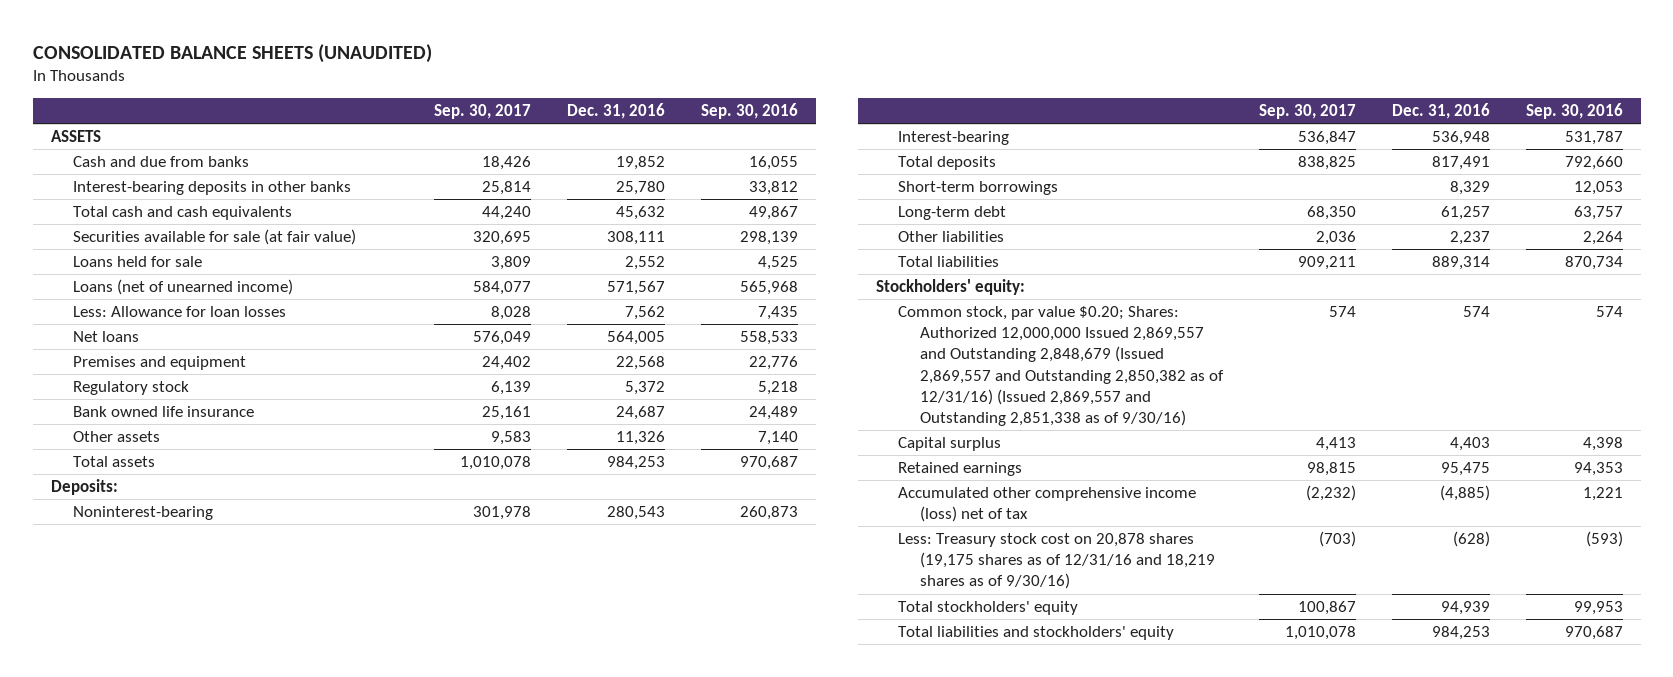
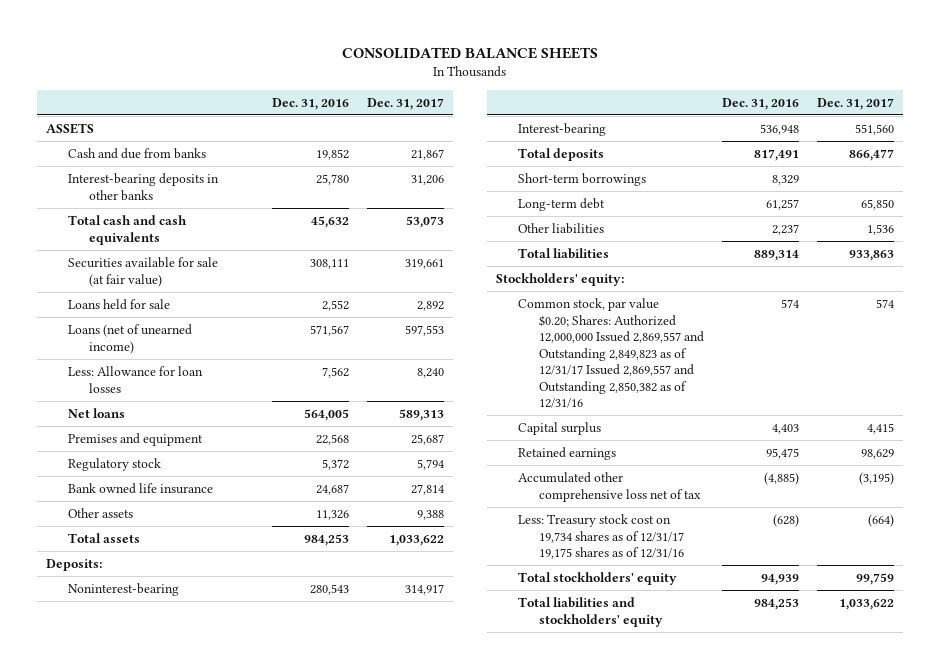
- CONSOLIDATED BALANCE SHEETS (UNAUDITED)
+ CONSOLIDATED BALANCE SHEETS
- | Sep. 30, 2017 | Dec. 31, 2016 | Sep. 30, 2016
+ | Dec. 31, 2016 | Dec. 31, 2017
- Common stock, par value $0.20; Shares: Authorized 12,000,000 Issued 2,869,557 and Outstanding 2,848,679 (Issued 2,869,557 and Outstanding 2,850,382 as of 12/31/16) (Issued 2,869,557 and Outstanding 2,851,338 as of 9/30/16) | 574 | 574 | 574
+ Common stock, par value $0.20; Shares: Authorized 12,000,000 Issued 2,869,557 and Outstanding 2,849,823 as of 12/31/17 Issued 2,869,557 and Outstanding 2,850,382 as of 12/31/16 | 574 | 574
- Accumulated other comprehensive income (loss) net of tax | (2,232) | (4,885) | 1,221
- Less: Treasury stock cost on 20,878 shares (19,175 shares as of 12/31/16 and 18,219 shares as of 9/30/16) | (703) | (628) | (593)
+ Accumulated other comprehensive loss net of tax | (4,885) | (3,195)
+ Less: Treasury stock cost on 19,734 shares as of 12/31/17 19,175 shares as of 12/31/16 | (628) | (664)

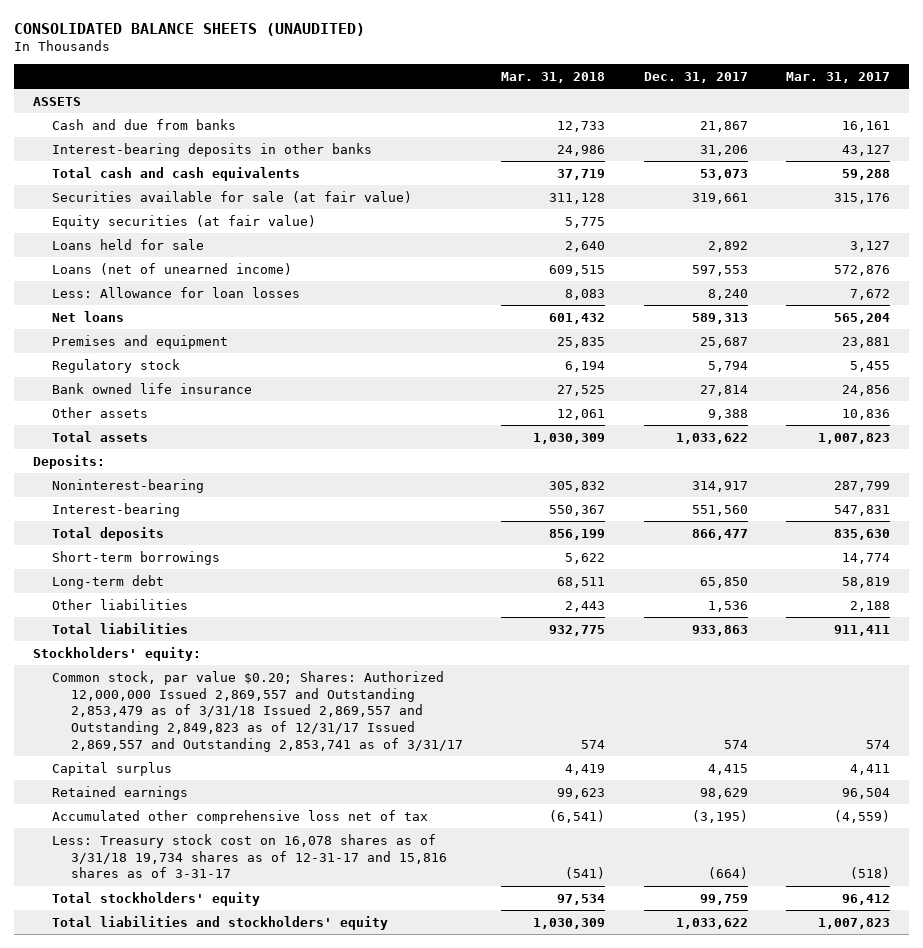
- CONSOLIDATED BALANCE SHEETS
+ CONSOLIDATED BALANCE SHEETS (UNAUDITED)
- | Dec. 31, 2016 | Dec. 31, 2017
+ | Mar. 31, 2018 | Dec. 31, 2017 | Mar. 31, 2017
+ Equity securities (at fair value) | 5,775 | |
- Common stock, par value $0.20; Shares: Authorized 12,000,000 Issued 2,869,557 and Outstanding 2,849,823 as of 12/31/17 Issued 2,869,557 and Outstanding 2,850,382 as of 12/31/16 | 574 | 574
+ Common stock, par value $0.20; Shares: Authorized 12,000,000 Issued 2,869,557 and Outstanding 2,853,479 as of 3/31/18 Issued 2,869,557 and Outstanding 2,849,823 as of 12/31/17 Issued 2,869,557 and Outstanding 2,853,741 as of 3/31/17 | 574 | 574 | 574
- Less: Treasury stock cost on 19,734 shares as of 12/31/17 19,175 shares as of 12/31/16 | (628) | (664)
+ Less: Treasury stock cost on 16,078 shares as of 3/31/18 19,734 shares as of 12-31-17 and 15,816 shares as of 3-31-17 | (541) | (664) | (518)

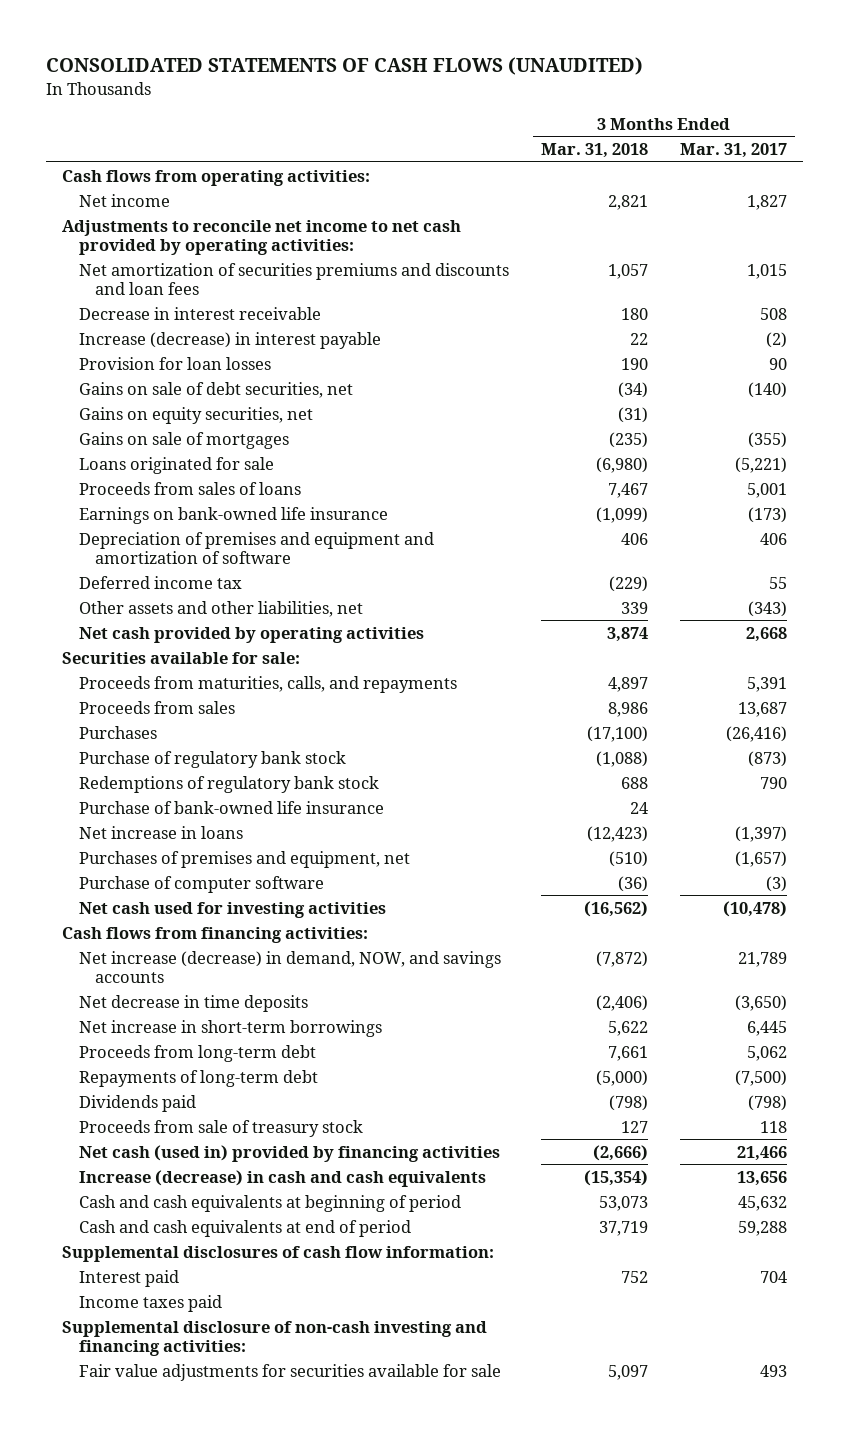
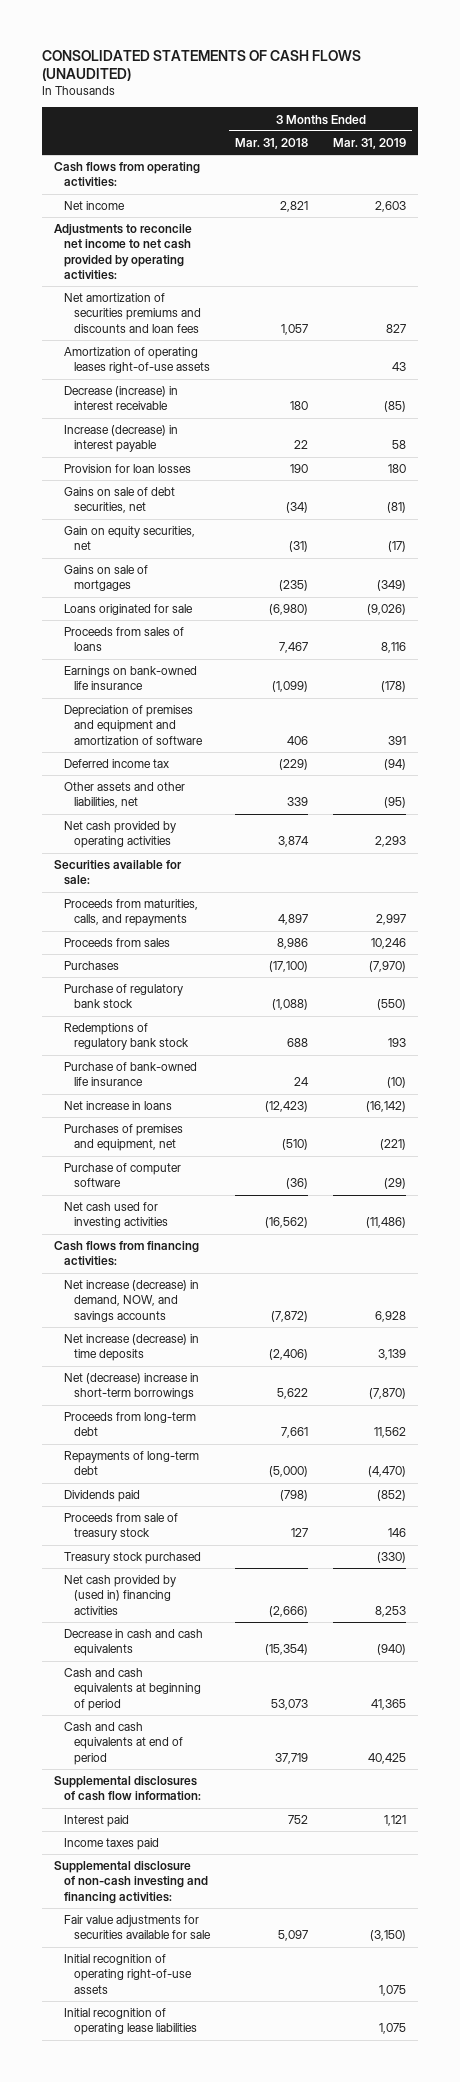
- | 3 Months Ended Mar. 31, 2018 | 3 Months Ended Mar. 31, 2017
+ | 3 Months Ended Mar. 31, 2018 | 3 Months Ended Mar. 31, 2019
- Decrease in interest receivable | 180 | 508
+ Amortization of operating leases right-of-use assets | | 43
+ Decrease (increase) in interest receivable | 180 | (85)
- Gains on equity securities, net | (31) |
+ Gain on equity securities, net | (31) | (17)
- Net decrease in time deposits | (2,406) | (3,650)
- Net increase in short-term borrowings | 5,622 | 6,445
+ Net increase (decrease) in time deposits | (2,406) | 3,139
+ Net (decrease) increase in short-term borrowings | 5,622 | (7,870)
- Net cash (used in) provided by financing activities | (2,666) | 21,466
- Increase (decrease) in cash and cash equivalents | (15,354) | 13,656
+ Treasury stock purchased | | (330)
+ Net cash provided by (used in) financing activities | (2,666) | 8,253
+ Decrease in cash and cash equivalents | (15,354) | (940)
+ Initial recognition of operating right-of-use assets | | 1,075
+ Initial recognition of operating lease liabilities | | 1,075

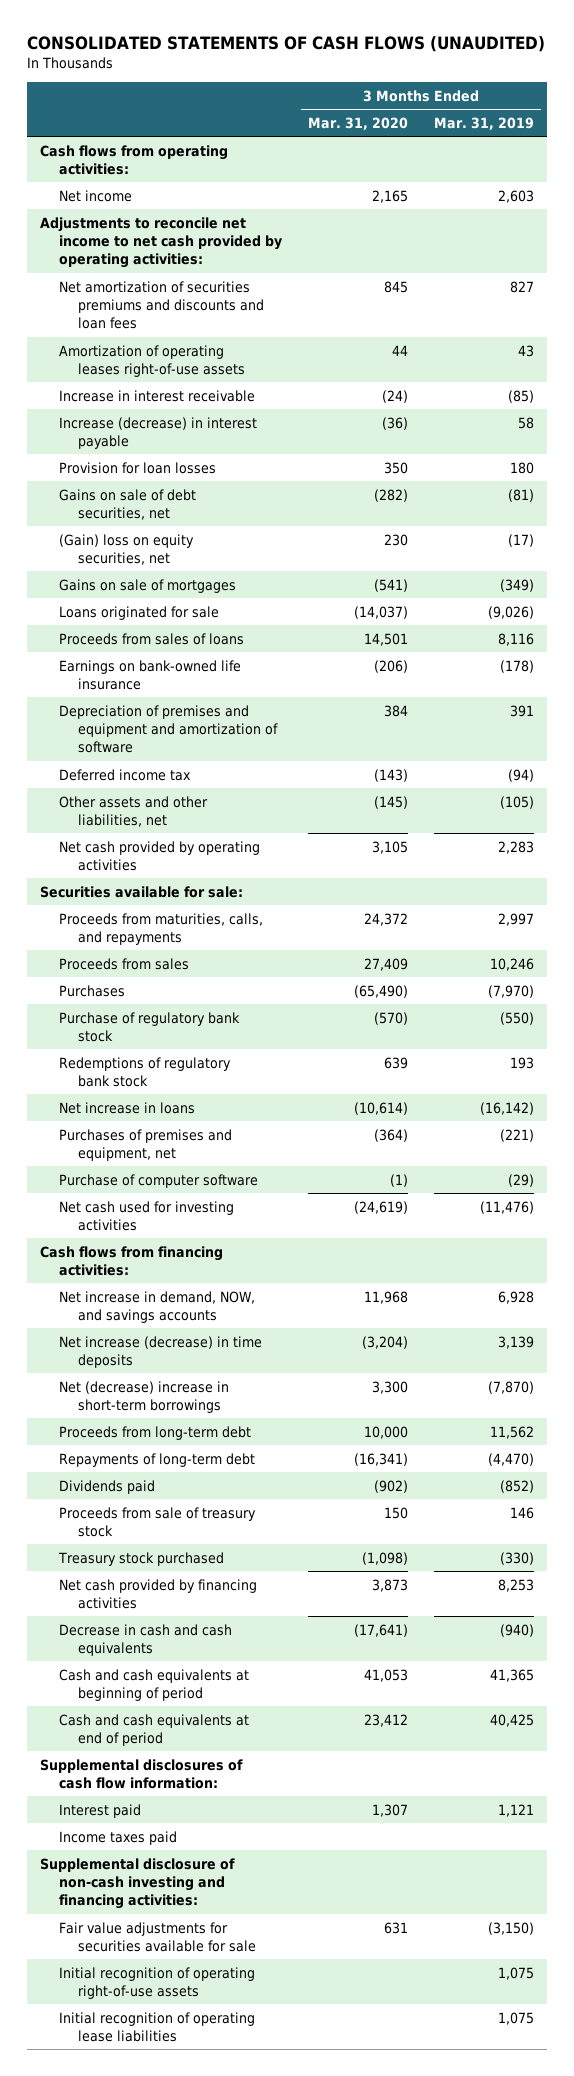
- | 3 Months Ended Mar. 31, 2018 | 3 Months Ended Mar. 31, 2019
+ | 3 Months Ended Mar. 31, 2020 | 3 Months Ended Mar. 31, 2019
- Decrease (increase) in interest receivable | 180 | (85)
+ Increase in interest receivable | (24) | (85)
- Gain on equity securities, net | (31) | (17)
+ (Gain) loss on equity securities, net | 230 | (17)
- Other assets and other liabilities, net | 339 | (95)
- Net cash provided by operating activities | 3,874 | 2,293
+ Other assets and other liabilities, net | (145) | (105)
+ Net cash provided by operating activities | 3,105 | 2,283
- Purchase of bank-owned life insurance | 24 | (10)
- Net cash used for investing activities | (16,562) | (11,486)
+ Net cash used for investing activities | (24,619) | (11,476)
- Net increase (decrease) in demand, NOW, and savings accounts | (7,872) | 6,928
+ Net increase in demand, NOW, and savings accounts | 11,968 | 6,928
- Net cash provided by (used in) financing activities | (2,666) | 8,253
+ Net cash provided by financing activities | 3,873 | 8,253

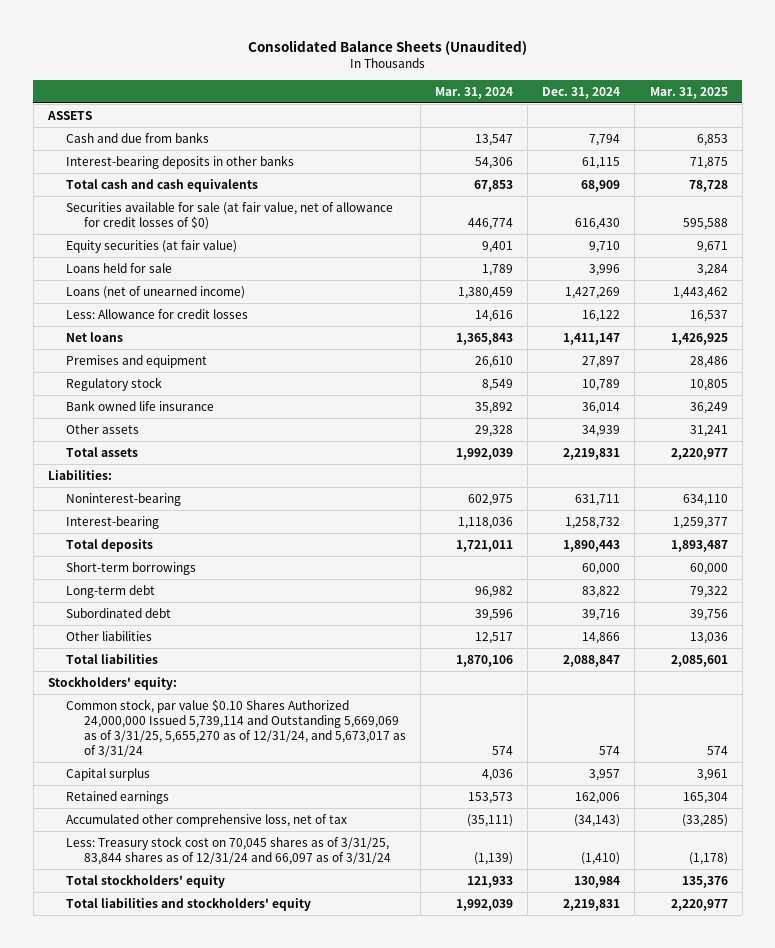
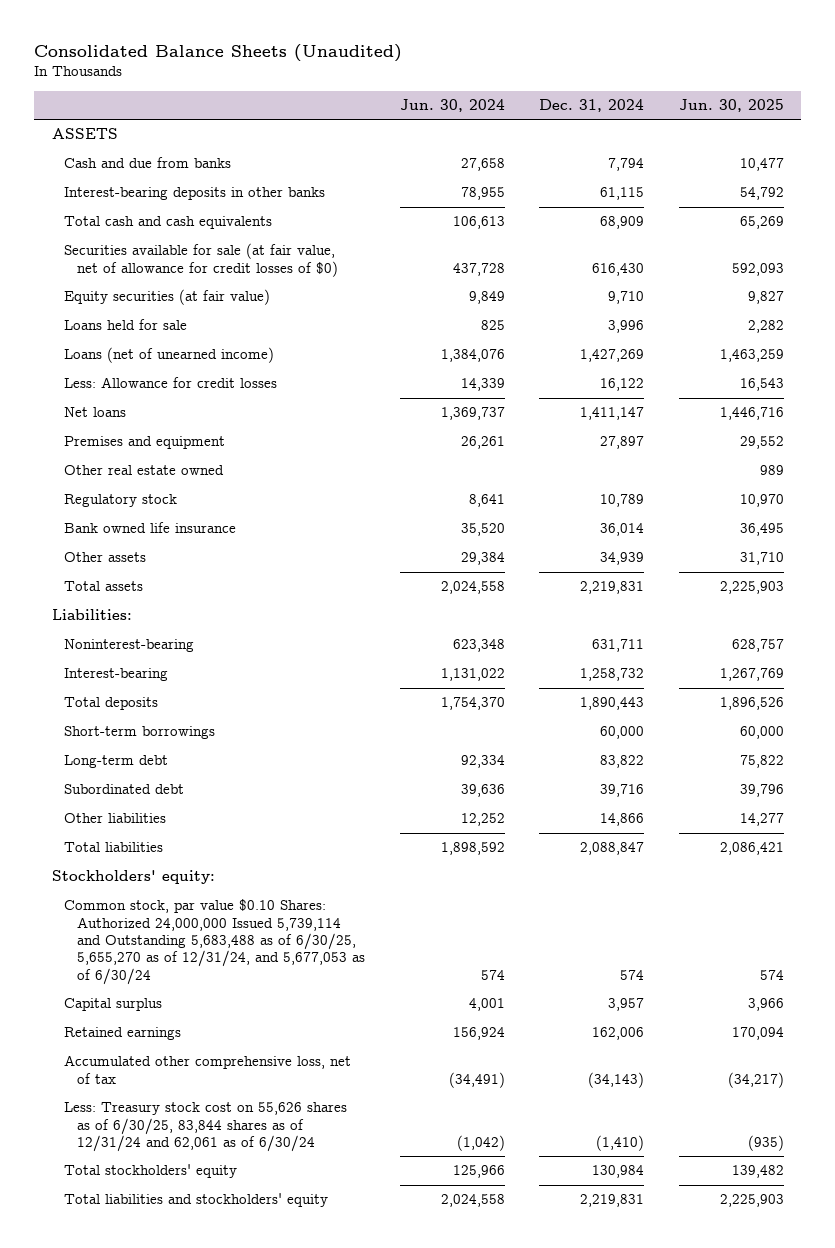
- | Mar. 31, 2024 | Dec. 31, 2024 | Mar. 31, 2025
+ | Jun. 30, 2024 | Dec. 31, 2024 | Jun. 30, 2025
+ Other real estate owned | | | 989
- Common stock, par value $0.10 Shares Authorized 24,000,000 Issued 5,739,114 and Outstanding 5,669,069 as of 3/31/25, 5,655,270 as of 12/31/24, and 5,673,017 as of 3/31/24 | 574 | 574 | 574
+ Common stock, par value $0.10 Shares: Authorized 24,000,000 Issued 5,739,114 and Outstanding 5,683,488 as of 6/30/25, 5,655,270 as of 12/31/24, and 5,677,053 as of 6/30/24 | 574 | 574 | 574
- Less: Treasury stock cost on 70,045 shares as of 3/31/25, 83,844 shares as of 12/31/24 and 66,097 as of 3/31/24 | (1,139) | (1,410) | (1,178)
+ Less: Treasury stock cost on 55,626 shares as of 6/30/25, 83,844 shares as of 12/31/24 and 62,061 as of 6/30/24 | (1,042) | (1,410) | (935)

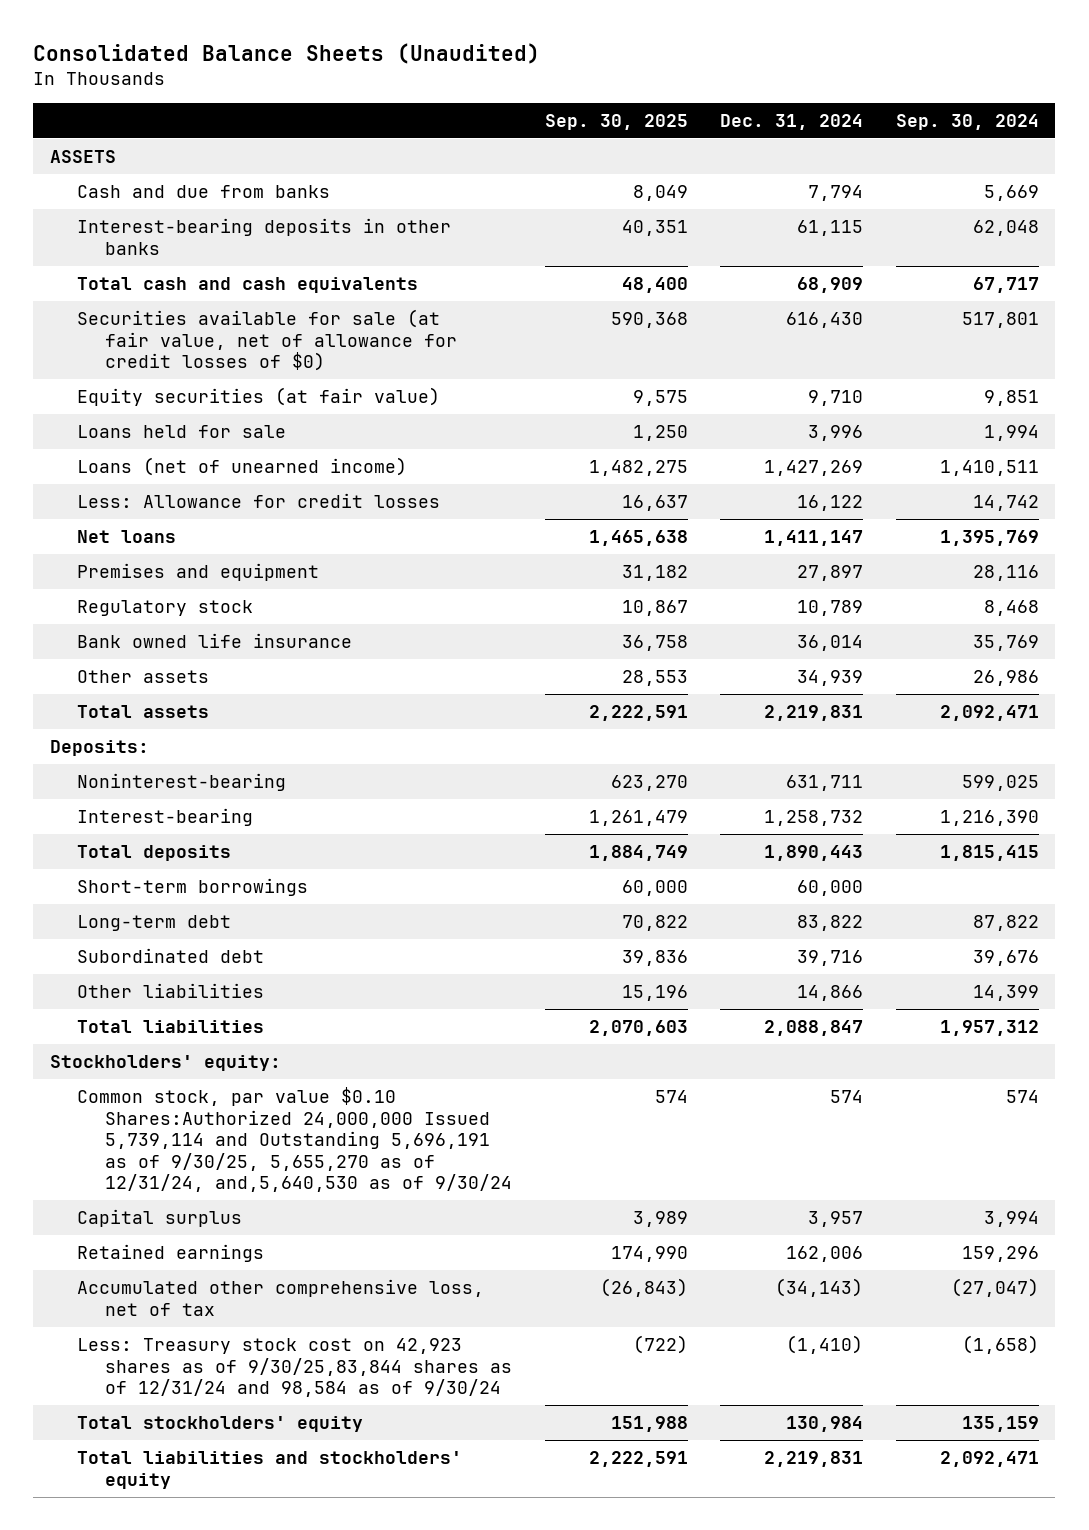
- | Jun. 30, 2024 | Dec. 31, 2024 | Jun. 30, 2025
+ | Sep. 30, 2025 | Dec. 31, 2024 | Sep. 30, 2024
- Other real estate owned | | | 989
- Liabilities:
+ Deposits:
- Common stock, par value $0.10 Shares: Authorized 24,000,000 Issued 5,739,114 and Outstanding 5,683,488 as of 6/30/25, 5,655,270 as of 12/31/24, and 5,677,053 as of 6/30/24 | 574 | 574 | 574
+ Common stock, par value $0.10 Shares:Authorized 24,000,000 Issued 5,739,114 and Outstanding 5,696,191 as of 9/30/25, 5,655,270 as of 12/31/24, and,5,640,530 as of 9/30/24 | 574 | 574 | 574
- Less: Treasury stock cost on 55,626 shares as of 6/30/25, 83,844 shares as of 12/31/24 and 62,061 as of 6/30/24 | (1,042) | (1,410) | (935)
+ Less: Treasury stock cost on 42,923 shares as of 9/30/25,83,844 shares as of 12/31/24 and 98,584 as of 9/30/24 | (722) | (1,410) | (1,658)

